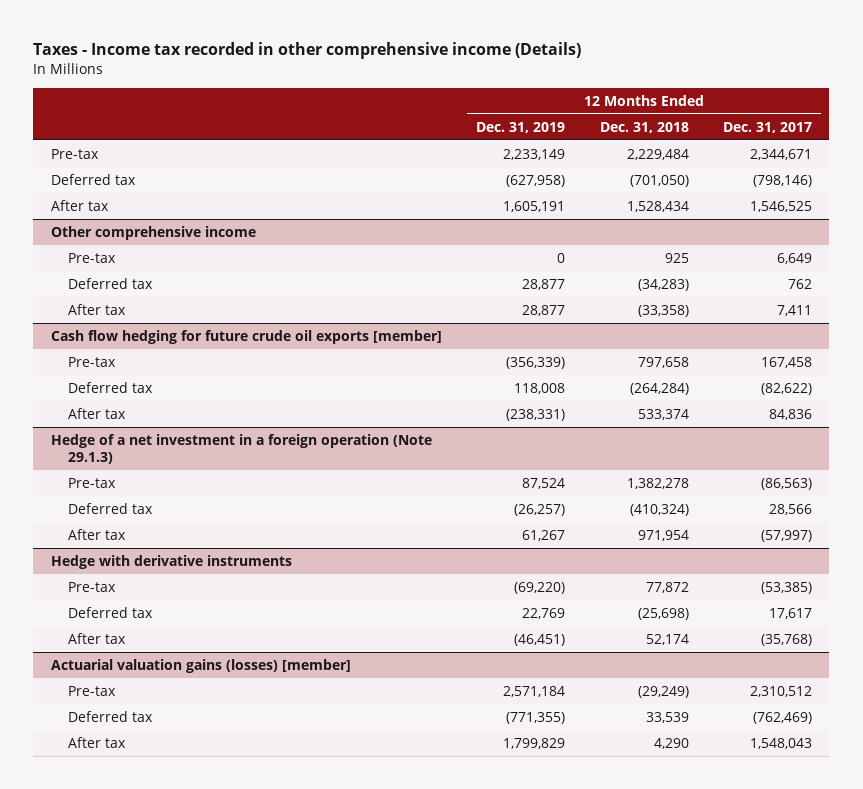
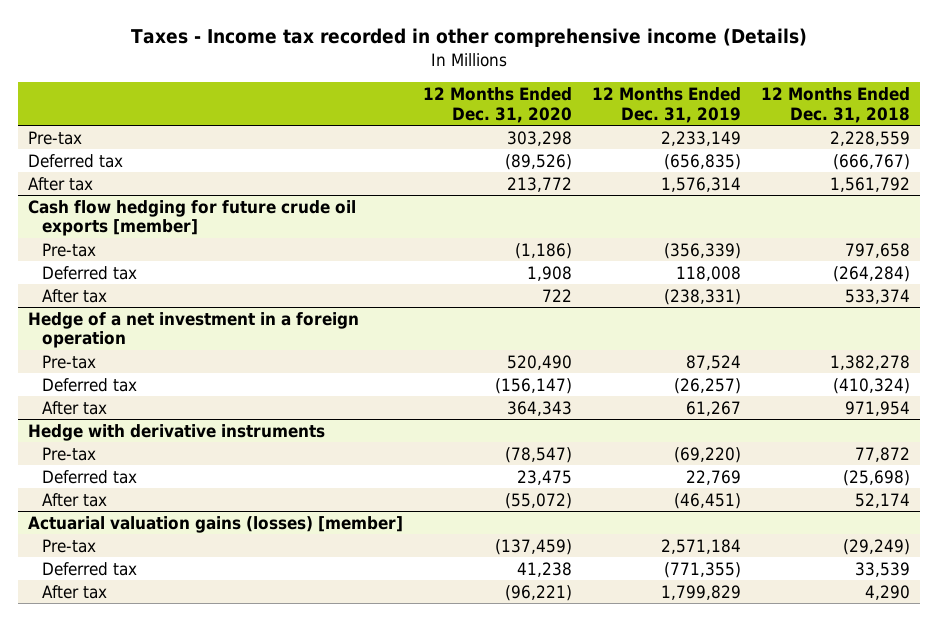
- | 12 Months Ended Dec. 31, 2019 | 12 Months Ended Dec. 31, 2018 | 12 Months Ended Dec. 31, 2017
+ | 12 Months Ended Dec. 31, 2020 | 12 Months Ended Dec. 31, 2019 | 12 Months Ended Dec. 31, 2018
- Pre-tax | 2,233,149 | 2,229,484 | 2,344,671
- Deferred tax | (627,958) | (701,050) | (798,146)
- After tax | 1,605,191 | 1,528,434 | 1,546,525
- Other comprehensive income
- Pre-tax | 0 | 925 | 6,649
- Deferred tax | 28,877 | (34,283) | 762
- After tax | 28,877 | (33,358) | 7,411
+ Pre-tax | 303,298 | 2,233,149 | 2,228,559
+ Deferred tax | (89,526) | (656,835) | (666,767)
+ After tax | 213,772 | 1,576,314 | 1,561,792
- Hedge of a net investment in a foreign operation (Note 29.1.3)
+ Hedge of a net investment in a foreign operation

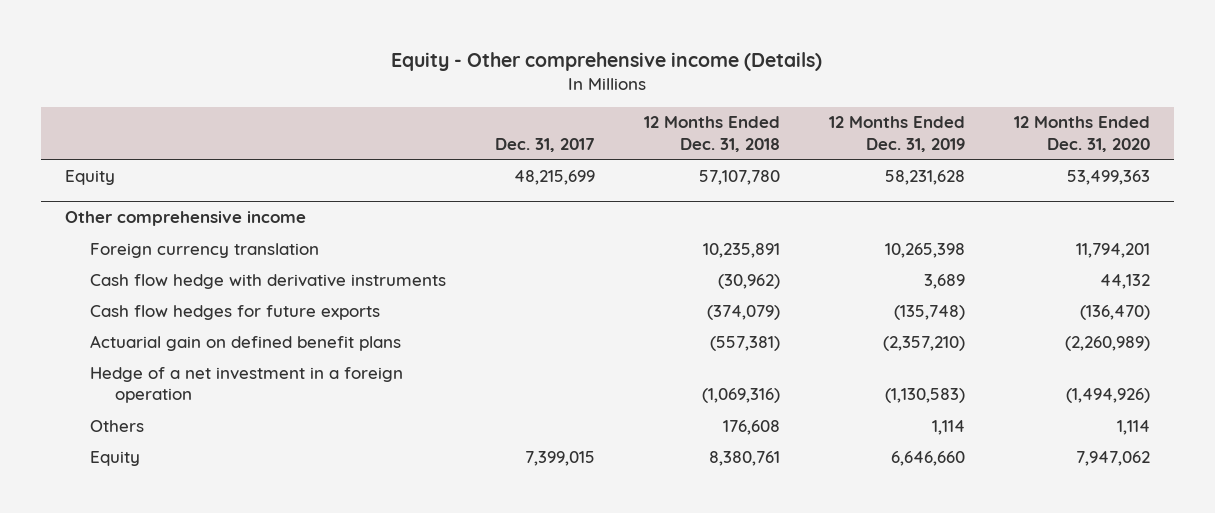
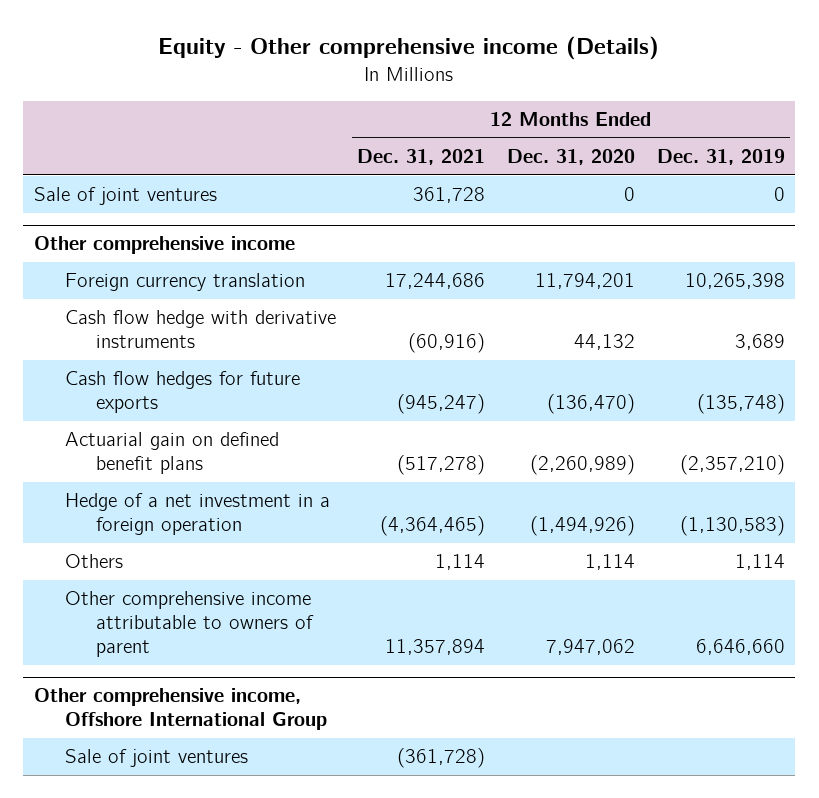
- | Dec. 31, 2017 | 12 Months Ended Dec. 31, 2018 | 12 Months Ended Dec. 31, 2019 | 12 Months Ended Dec. 31, 2020
+ | 12 Months Ended Dec. 31, 2021 | 12 Months Ended Dec. 31, 2020 | 12 Months Ended Dec. 31, 2019
- Equity | 48,215,699 | 57,107,780 | 58,231,628 | 53,499,363
+ Sale of joint ventures | 361,728 | 0 | 0
@ Other comprehensive income
- Equity | 7,399,015 | 8,380,761 | 6,646,660 | 7,947,062
+ Other comprehensive income attributable to owners of parent | 11,357,894 | 7,947,062 | 6,646,660
+ Other comprehensive income, Offshore International Group
+ Sale of joint ventures | (361,728) | |

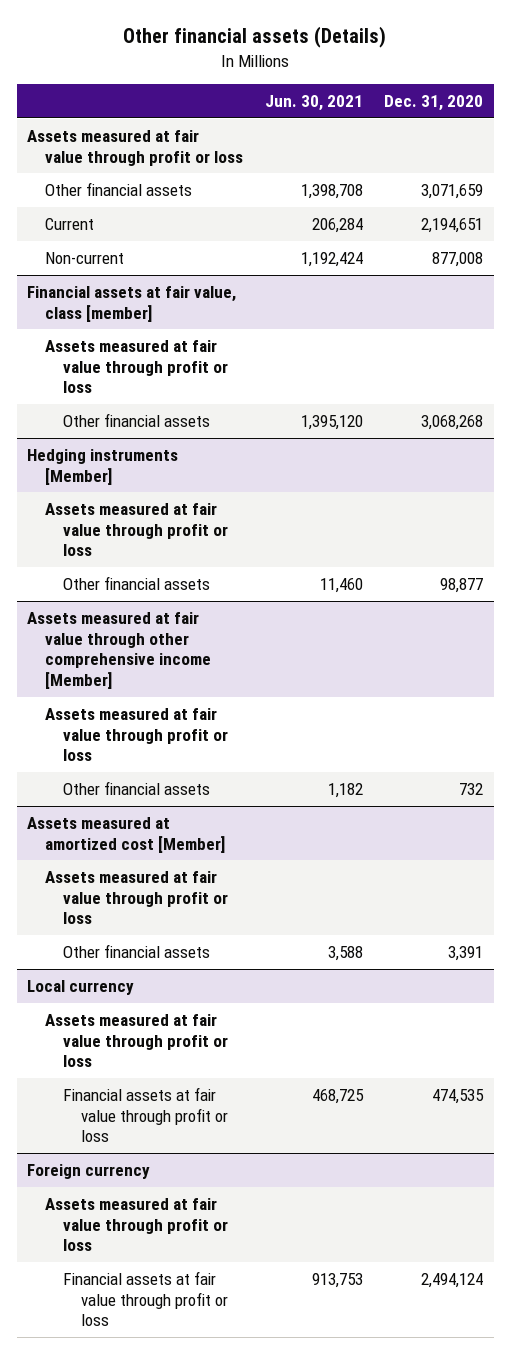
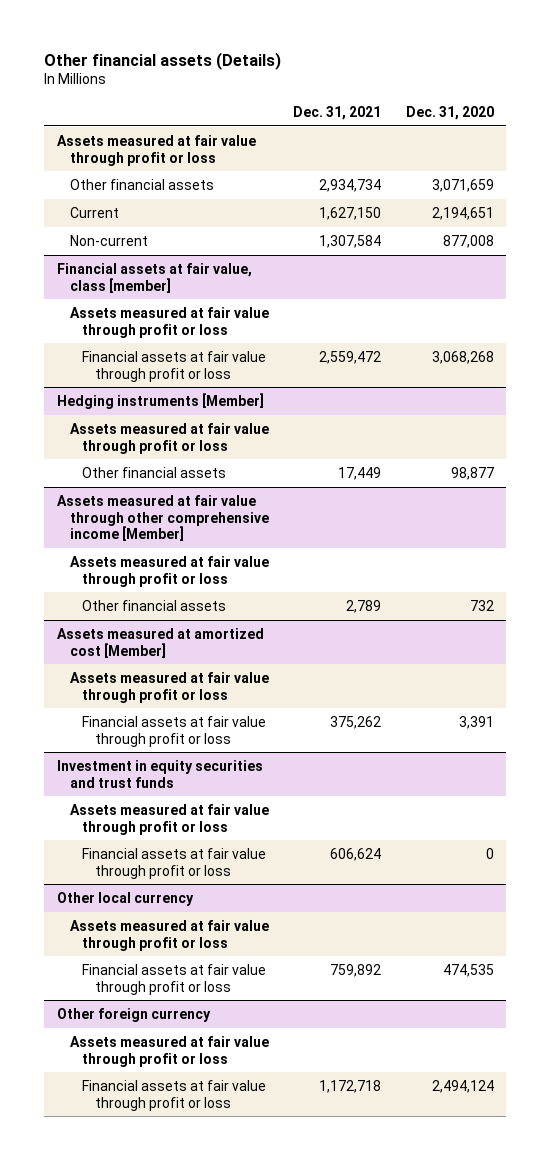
- | Jun. 30, 2021 | Dec. 31, 2020
+ | Dec. 31, 2021 | Dec. 31, 2020
@ Financial assets at fair value, class [member]
- Other financial assets | 1,395,120 | 3,068,268
+ Financial assets at fair value through profit or loss | 2,559,472 | 3,068,268
@ Assets measured at amortized cost [Member]
- Other financial assets | 3,588 | 3,391
- Local currency
@ Assets measured at amortized cost [Member]
+ Financial assets at fair value through profit or loss | 375,262 | 3,391
+ Investment in equity securities and trust funds
+ Financial assets at fair value through profit or loss | 606,624 | 0
+ Other local currency
+ Assets measured at fair value through profit or loss
- Foreign currency
+ Other foreign currency

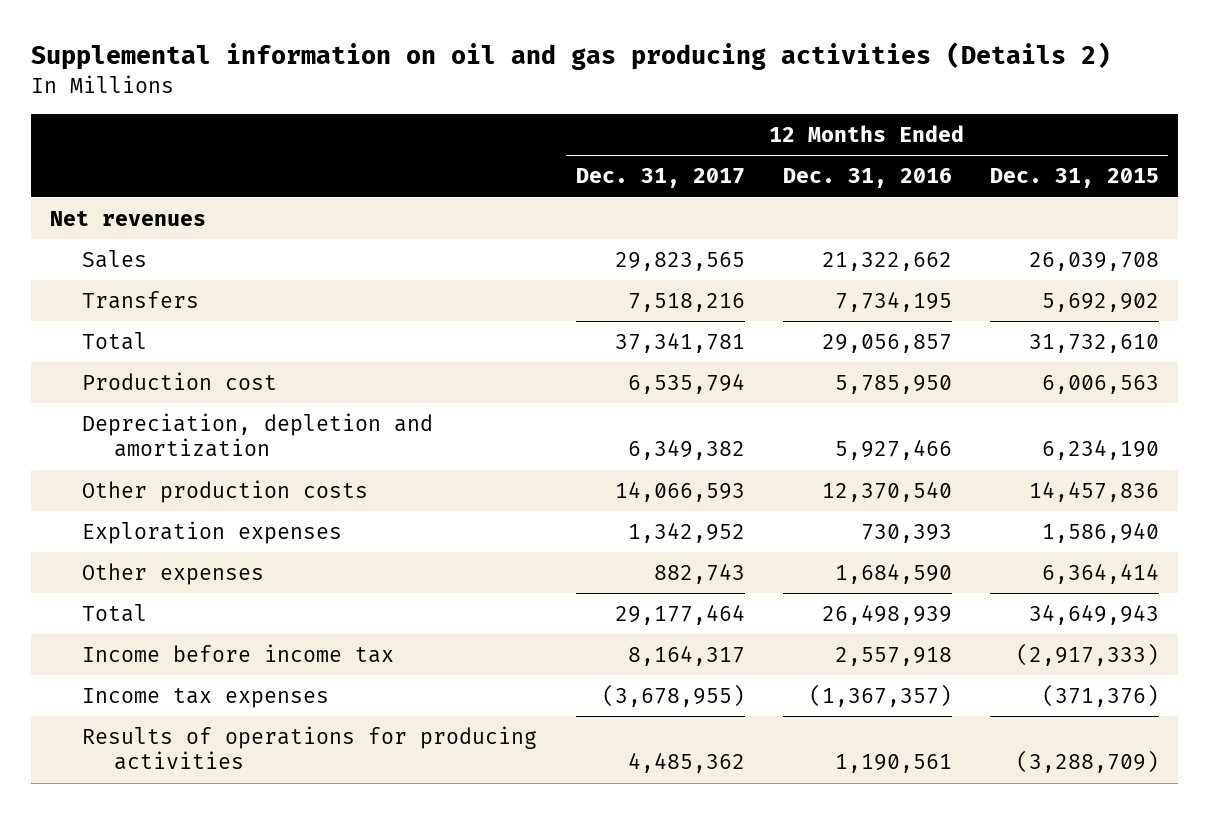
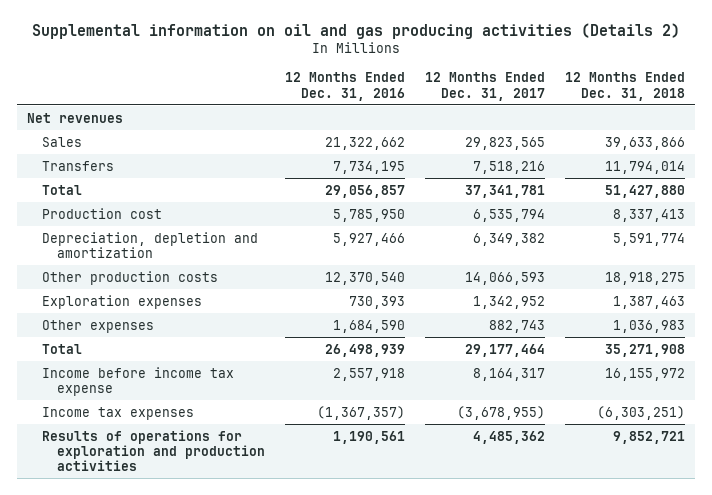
- | 12 Months Ended Dec. 31, 2017 | 12 Months Ended Dec. 31, 2016 | 12 Months Ended Dec. 31, 2015
+ | 12 Months Ended Dec. 31, 2016 | 12 Months Ended Dec. 31, 2017 | 12 Months Ended Dec. 31, 2018
- Income before income tax | 8,164,317 | 2,557,918 | (2,917,333)
+ Income before income tax expense | 2,557,918 | 8,164,317 | 16,155,972
- Results of operations for producing activities | 4,485,362 | 1,190,561 | (3,288,709)
+ Results of operations for exploration and production activities | 1,190,561 | 4,485,362 | 9,852,721

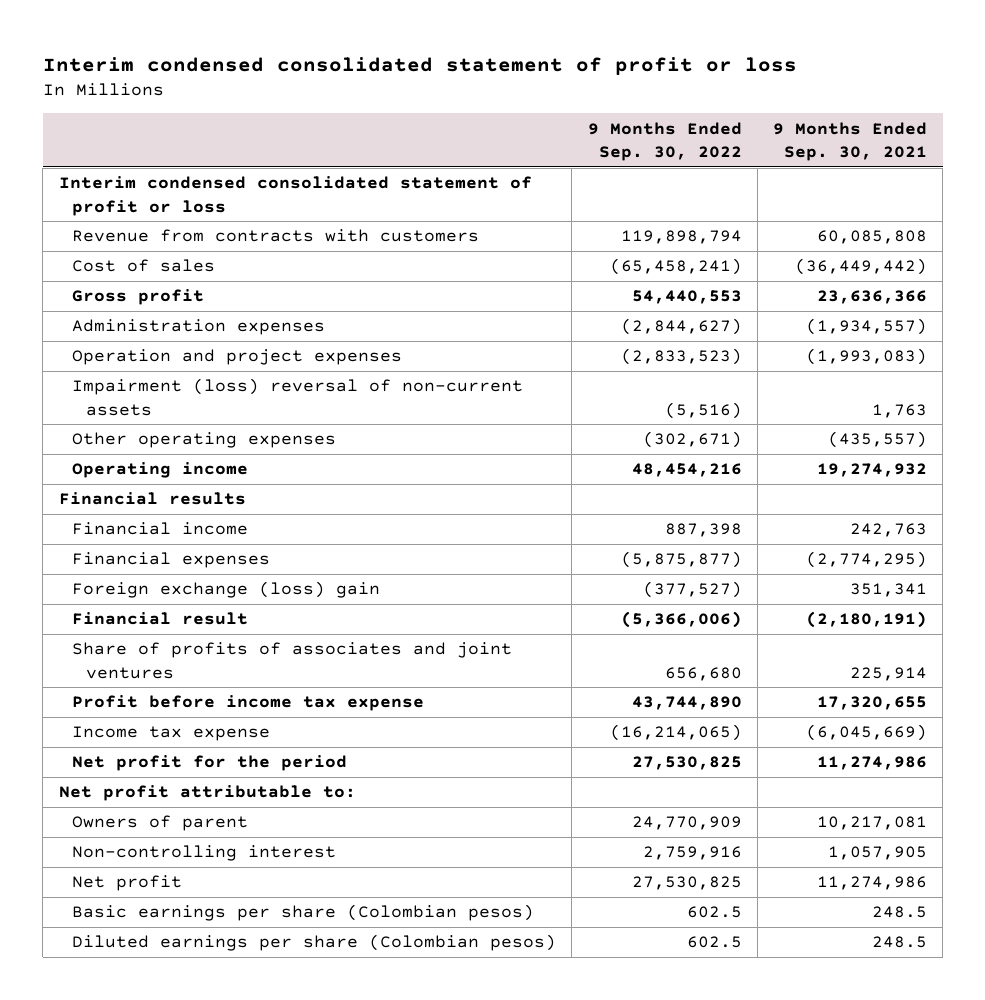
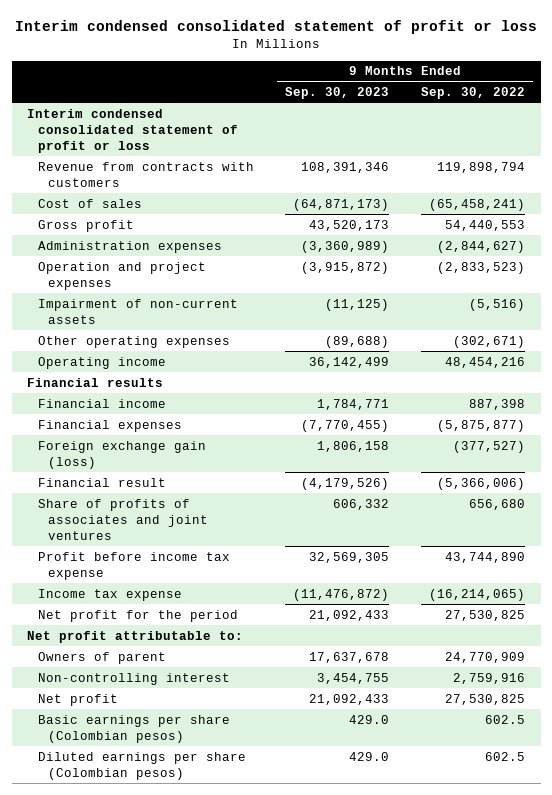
- | 9 Months Ended Sep. 30, 2022 | 9 Months Ended Sep. 30, 2021
+ | 9 Months Ended Sep. 30, 2023 | 9 Months Ended Sep. 30, 2022
- Impairment (loss) reversal of non-current assets | (5,516) | 1,763
+ Impairment of non-current assets | (11,125) | (5,516)
- Foreign exchange (loss) gain | (377,527) | 351,341
+ Foreign exchange gain (loss) | 1,806,158 | (377,527)

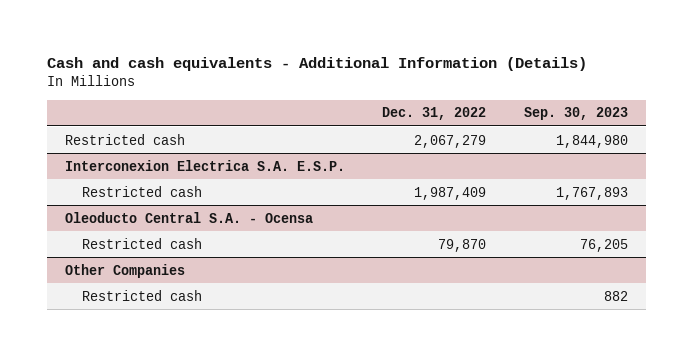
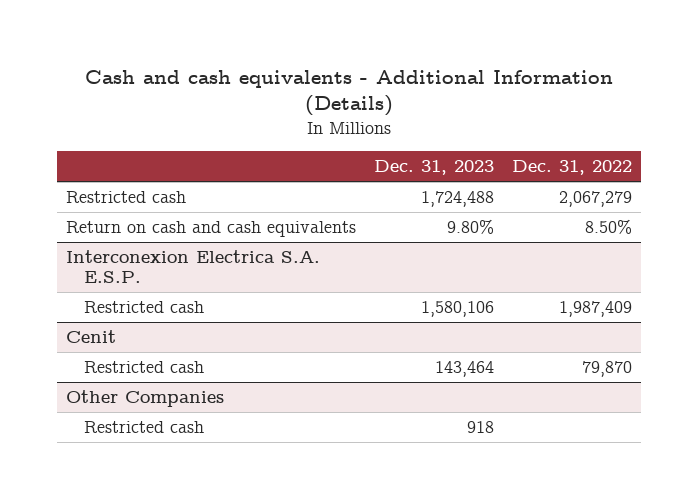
- | Dec. 31, 2022 | Sep. 30, 2023
+ | Dec. 31, 2023 | Dec. 31, 2022
+ Return on cash and cash equivalents | 9.80% | 8.50%
- Oleoducto Central S.A. - Ocensa
+ Cenit

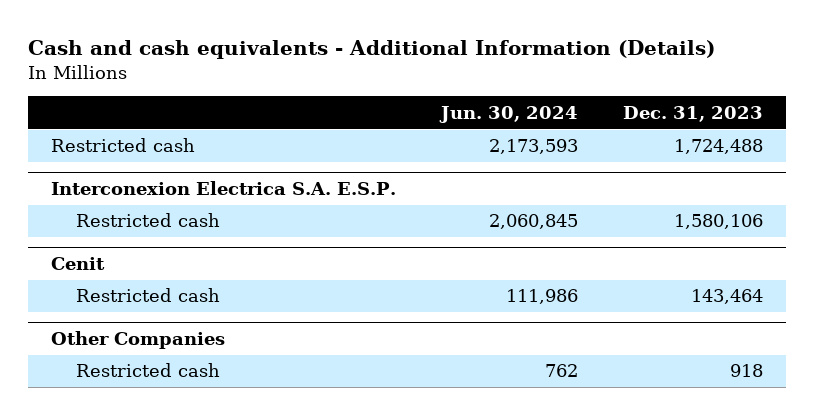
- | Dec. 31, 2023 | Dec. 31, 2022
+ | Jun. 30, 2024 | Dec. 31, 2023
- Return on cash and cash equivalents | 9.80% | 8.50%

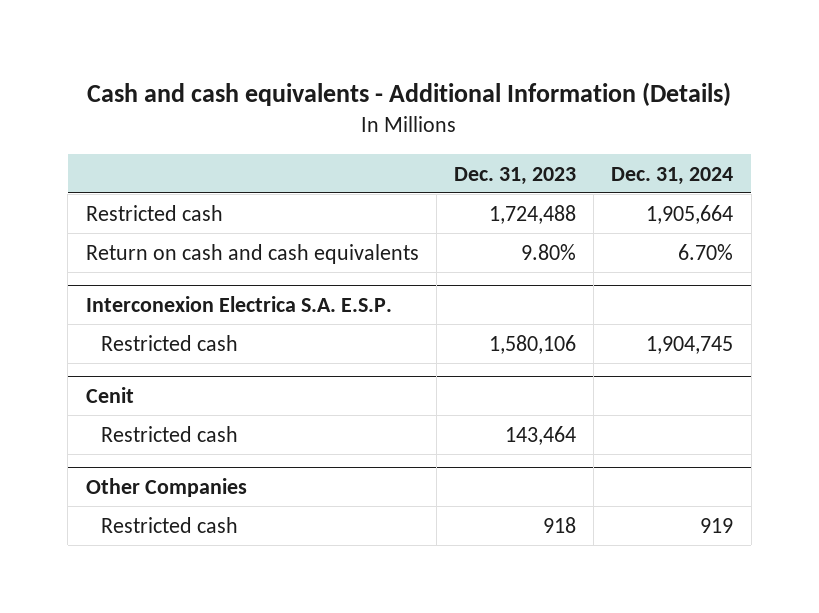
- | Jun. 30, 2024 | Dec. 31, 2023
+ | Dec. 31, 2023 | Dec. 31, 2024
+ Return on cash and cash equivalents | 9.80% | 6.70%

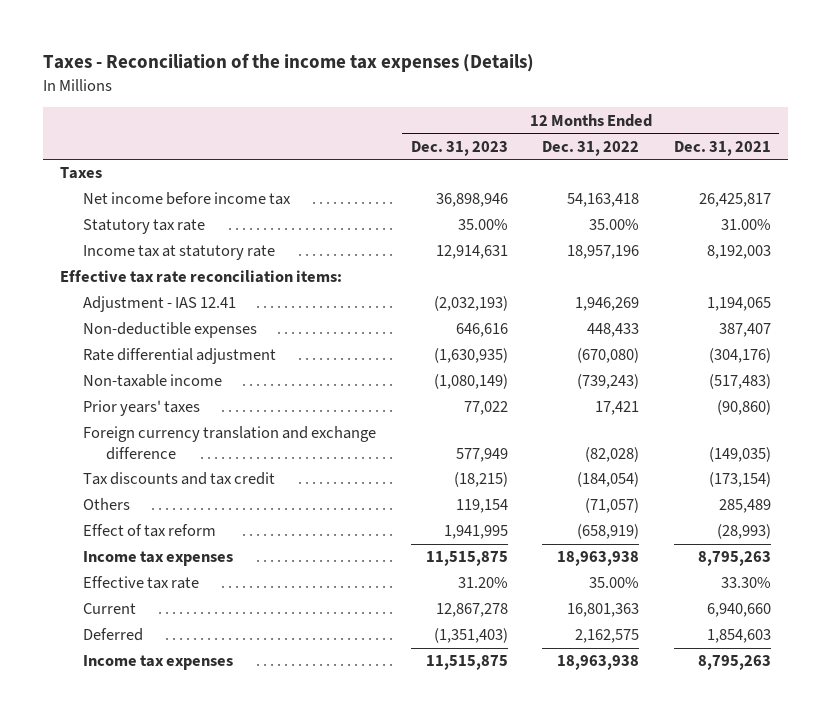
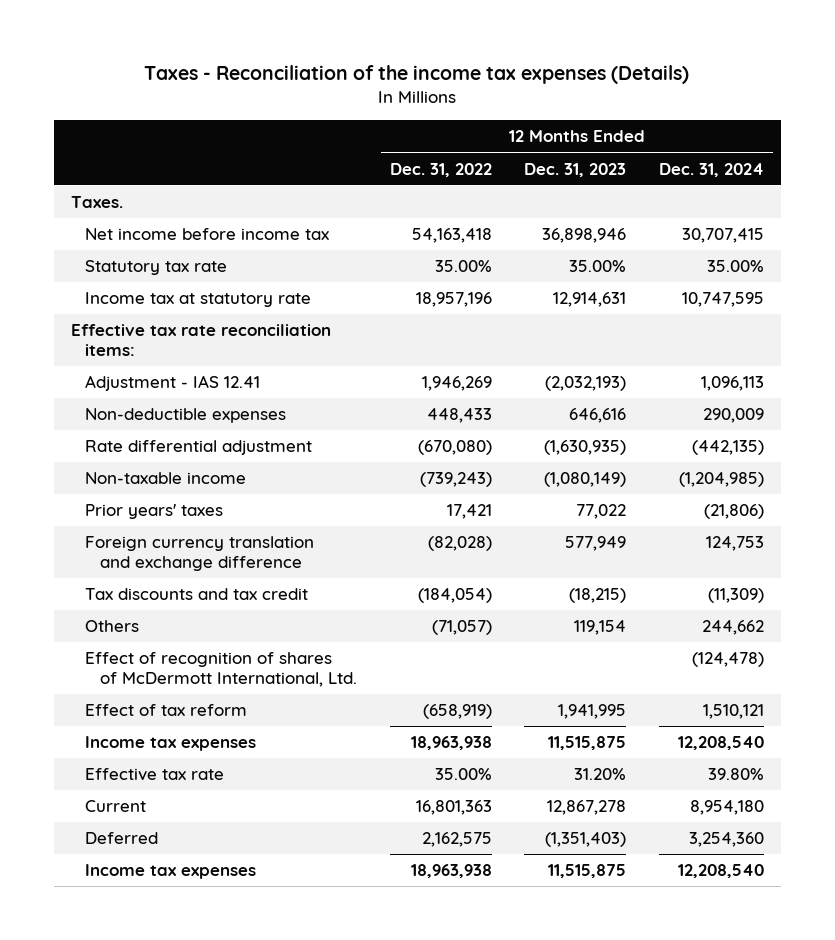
- | 12 Months Ended Dec. 31, 2023 | 12 Months Ended Dec. 31, 2022 | 12 Months Ended Dec. 31, 2021
+ | 12 Months Ended Dec. 31, 2022 | 12 Months Ended Dec. 31, 2023 | 12 Months Ended Dec. 31, 2024
- Taxes
+ Taxes.
+ Effect of recognition of shares of McDermott International, Ltd. | | | (124,478)

